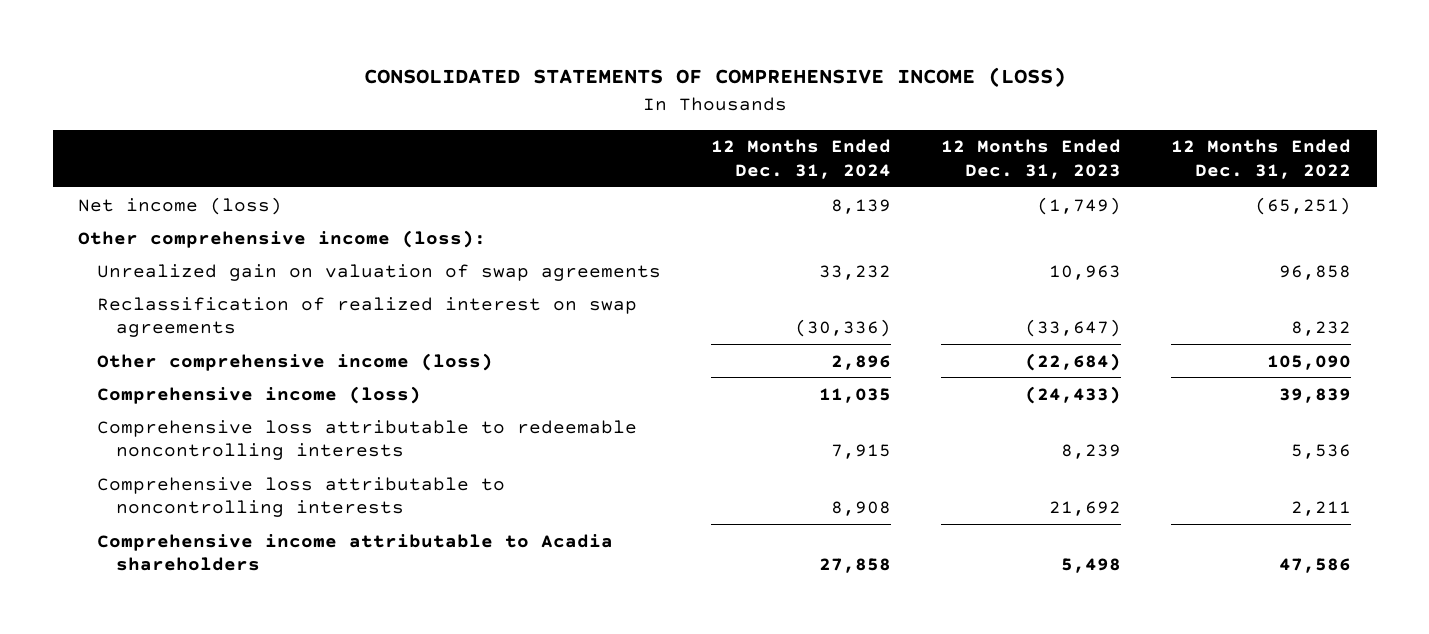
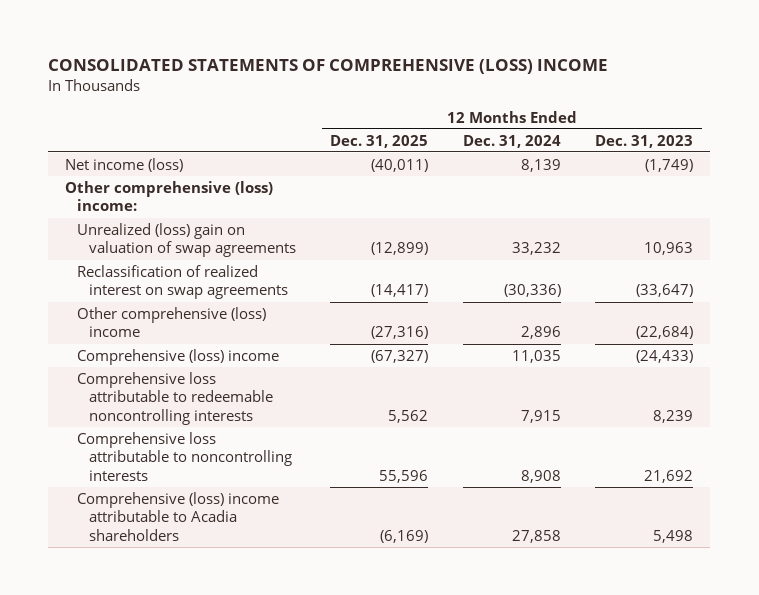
- CONSOLIDATED STATEMENTS OF COMPREHENSIVE INCOME (LOSS)
+ CONSOLIDATED STATEMENTS OF COMPREHENSIVE (LOSS) INCOME
- | 12 Months Ended Dec. 31, 2024 | 12 Months Ended Dec. 31, 2023 | 12 Months Ended Dec. 31, 2022
+ | 12 Months Ended Dec. 31, 2025 | 12 Months Ended Dec. 31, 2024 | 12 Months Ended Dec. 31, 2023
- Other comprehensive income (loss):
- Unrealized gain on valuation of swap agreements | 33,232 | 10,963 | 96,858
+ Other comprehensive (loss) income:
+ Unrealized (loss) gain on valuation of swap agreements | (12,899) | 33,232 | 10,963
- Other comprehensive income (loss) | 2,896 | (22,684) | 105,090
- Comprehensive income (loss) | 11,035 | (24,433) | 39,839
+ Other comprehensive (loss) income | (27,316) | 2,896 | (22,684)
+ Comprehensive (loss) income | (67,327) | 11,035 | (24,433)
- Comprehensive income attributable to Acadia shareholders | 27,858 | 5,498 | 47,586
+ Comprehensive (loss) income attributable to Acadia shareholders | (6,169) | 27,858 | 5,498

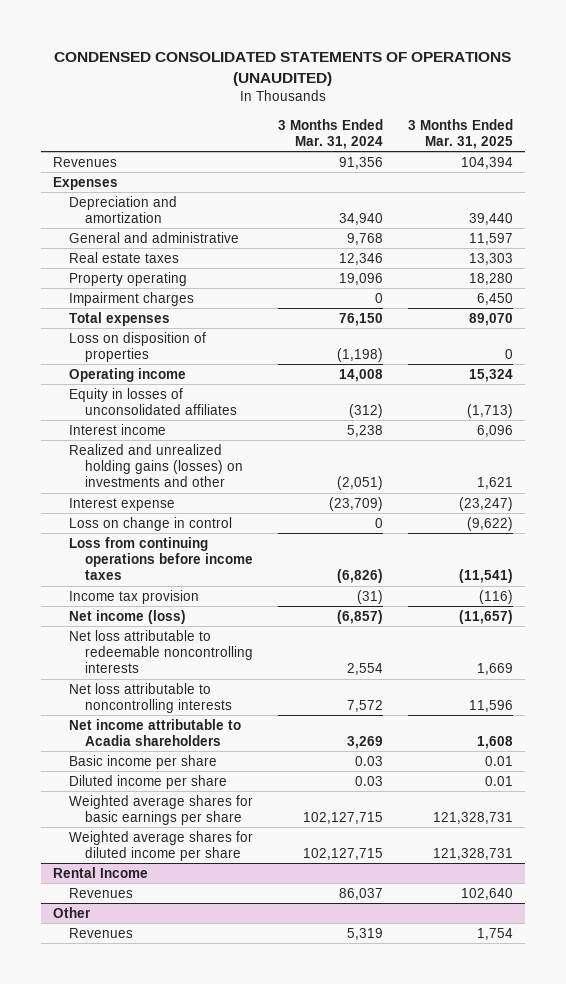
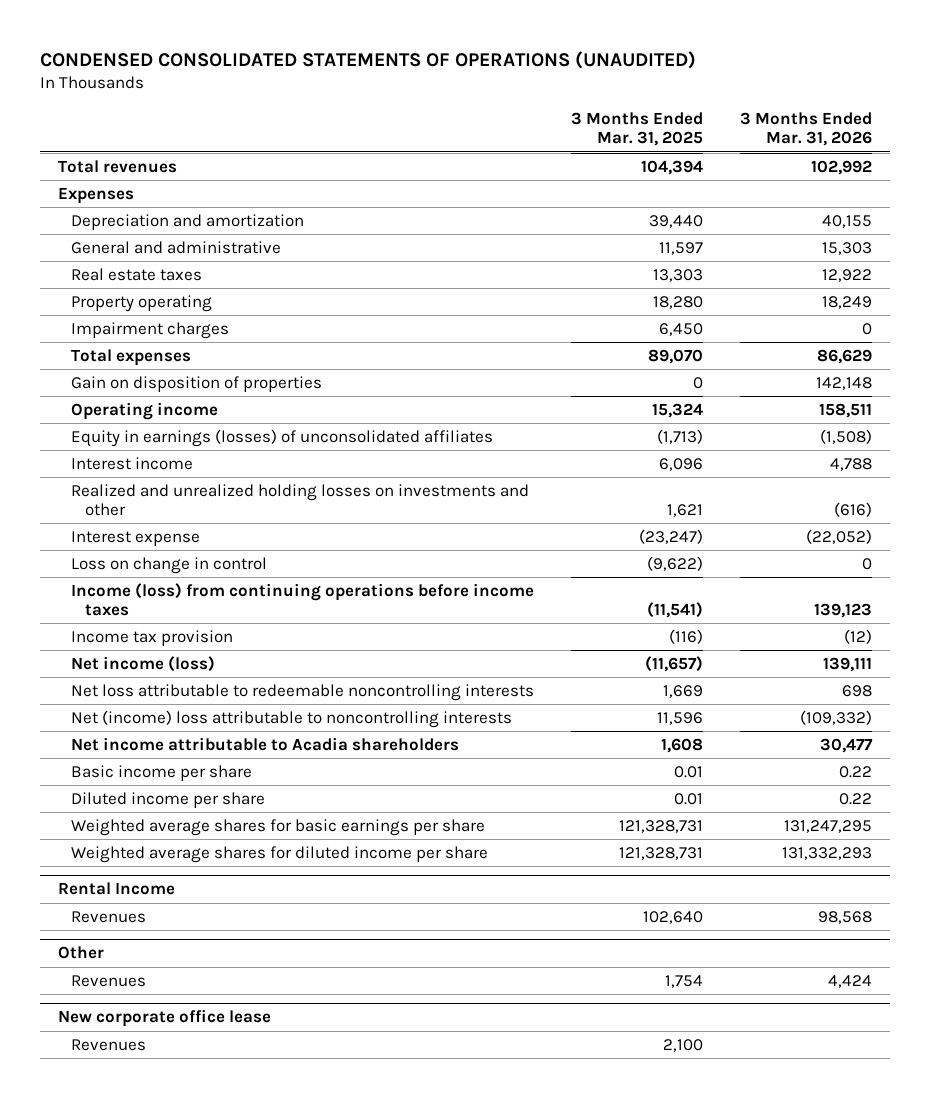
- | 3 Months Ended Mar. 31, 2024 | 3 Months Ended Mar. 31, 2025
+ | 3 Months Ended Mar. 31, 2025 | 3 Months Ended Mar. 31, 2026
- Revenues | 91,356 | 104,394
+ Total revenues | 104,394 | 102,992
- Loss on disposition of properties | (1,198) | 0
+ Gain on disposition of properties | 0 | 142,148
- Equity in losses of unconsolidated affiliates | (312) | (1,713)
+ Equity in earnings (losses) of unconsolidated affiliates | (1,713) | (1,508)
- Realized and unrealized holding gains (losses) on investments and other | (2,051) | 1,621
+ Realized and unrealized holding losses on investments and other | 1,621 | (616)
- Loss from continuing operations before income taxes | (6,826) | (11,541)
+ Income (loss) from continuing operations before income taxes | (11,541) | 139,123
- Net loss attributable to noncontrolling interests | 7,572 | 11,596
+ Net (income) loss attributable to noncontrolling interests | 11,596 | (109,332)
+ New corporate office lease
+ Revenues | 2,100 |

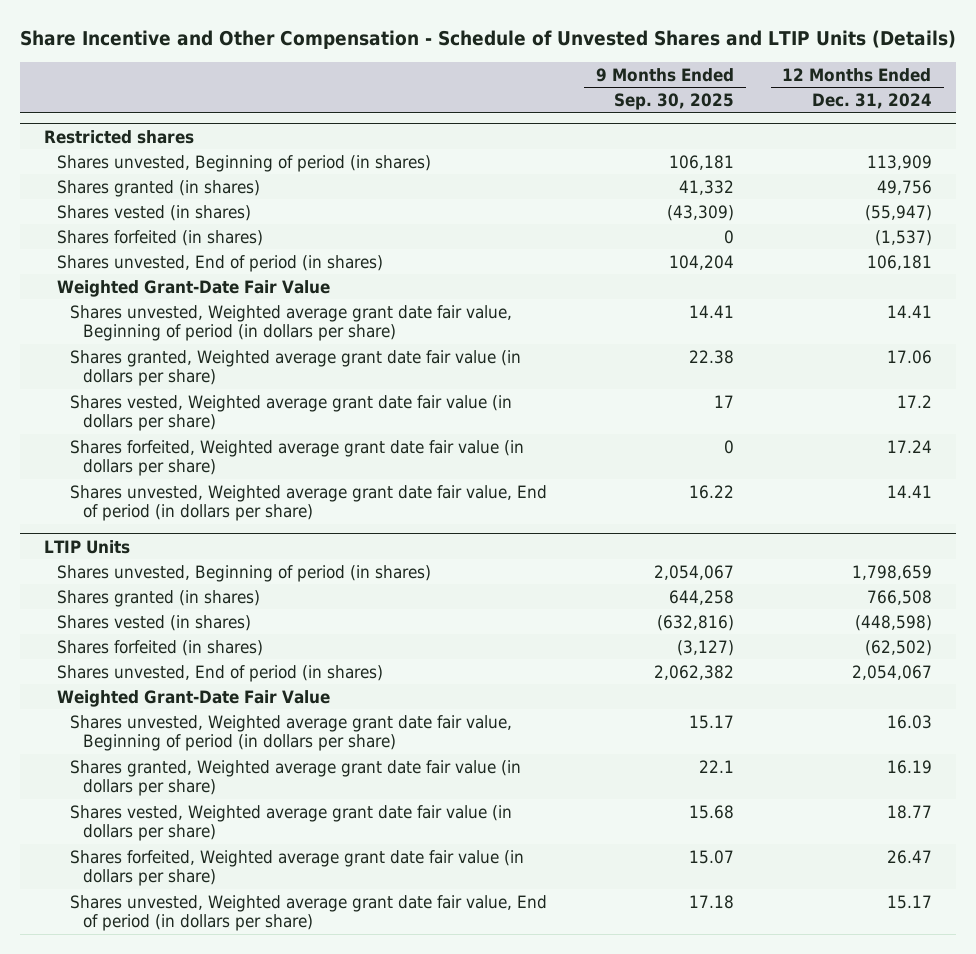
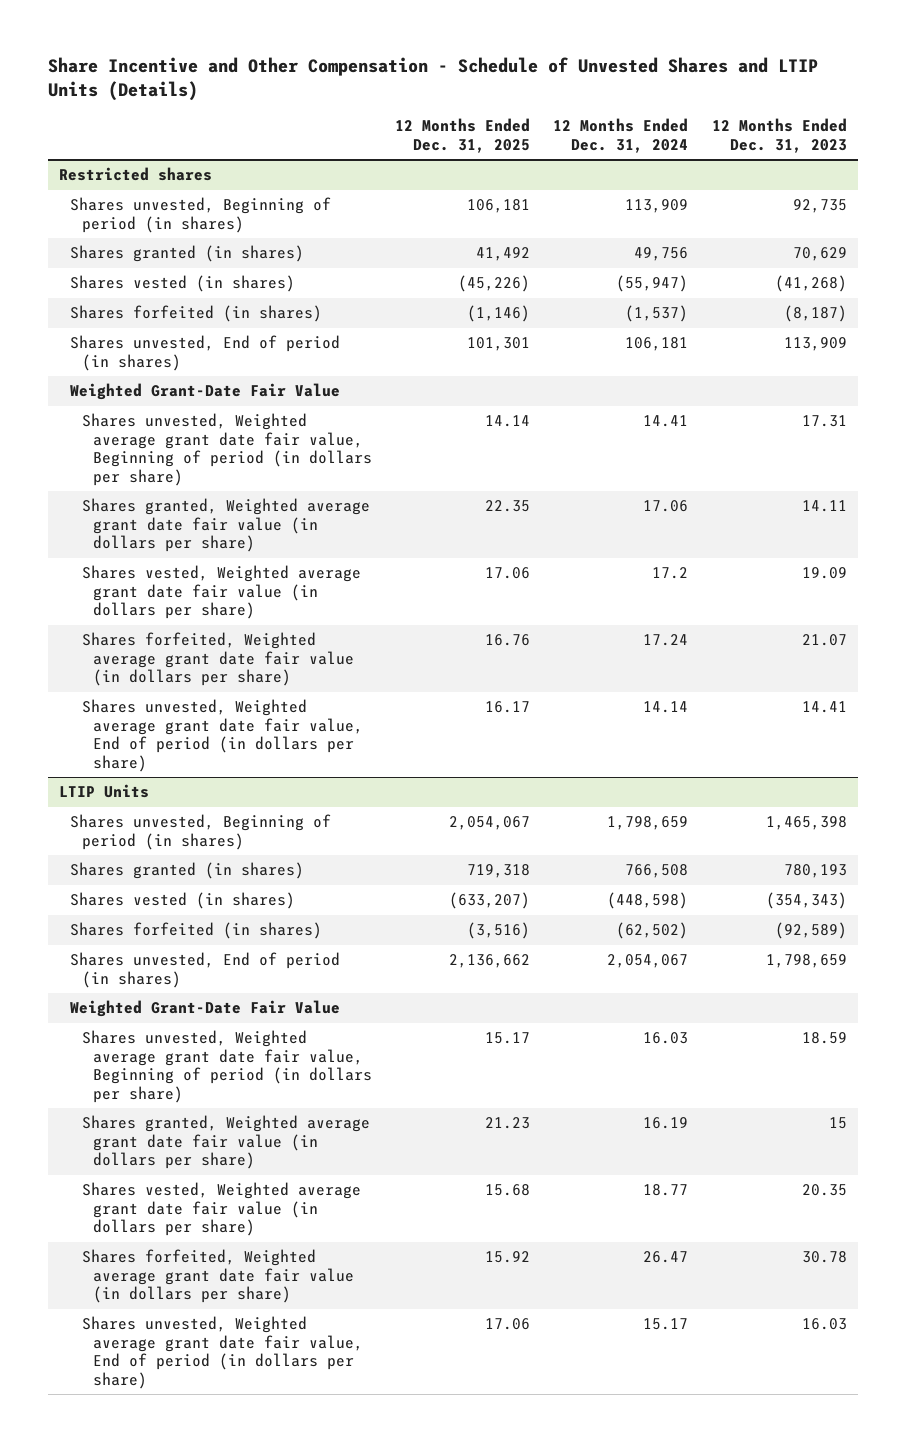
- | 9 Months Ended Sep. 30, 2025 | 12 Months Ended Dec. 31, 2024
+ | 12 Months Ended Dec. 31, 2025 | 12 Months Ended Dec. 31, 2024 | 12 Months Ended Dec. 31, 2023
@ Restricted shares
- Shares unvested, Weighted average grant date fair value, End of period (in dollars per share) | 16.22 | 14.41
+ Shares unvested, Weighted average grant date fair value, End of period (in dollars per share) | 16.17 | 14.14 | 14.41

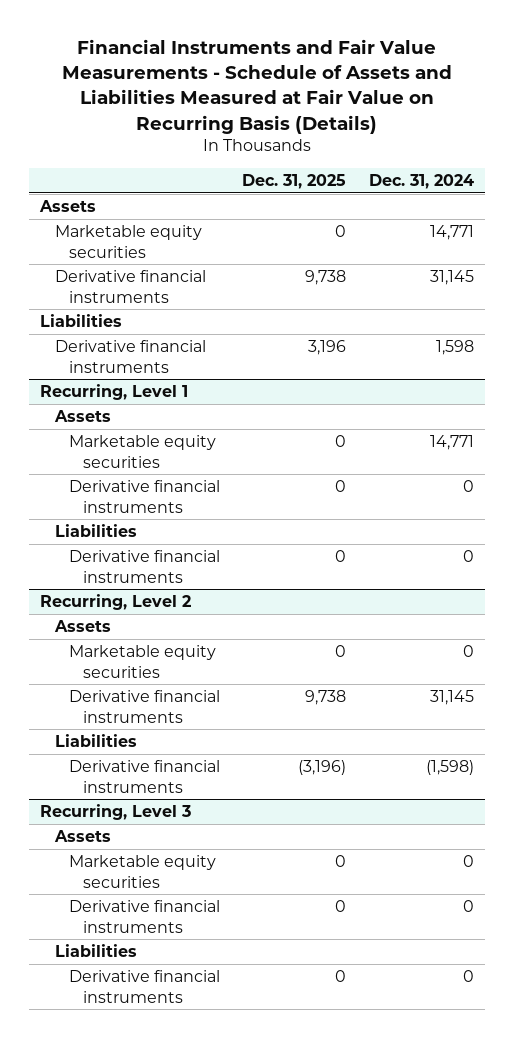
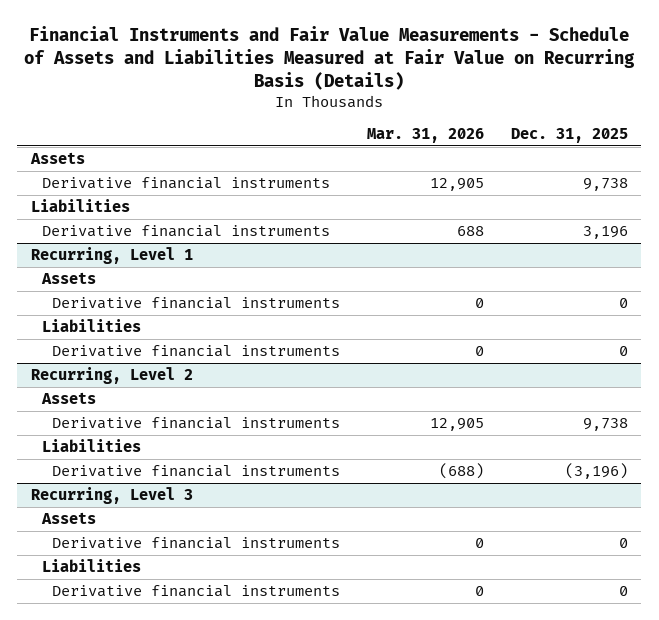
- | Dec. 31, 2025 | Dec. 31, 2024
+ | Mar. 31, 2026 | Dec. 31, 2025
- Marketable equity securities | 0 | 14,771
@ Recurring, Level 1
- Marketable equity securities | 0 | 14,771
@ Recurring, Level 2
- Marketable equity securities | 0 | 0
@ Recurring, Level 3
- Marketable equity securities | 0 | 0

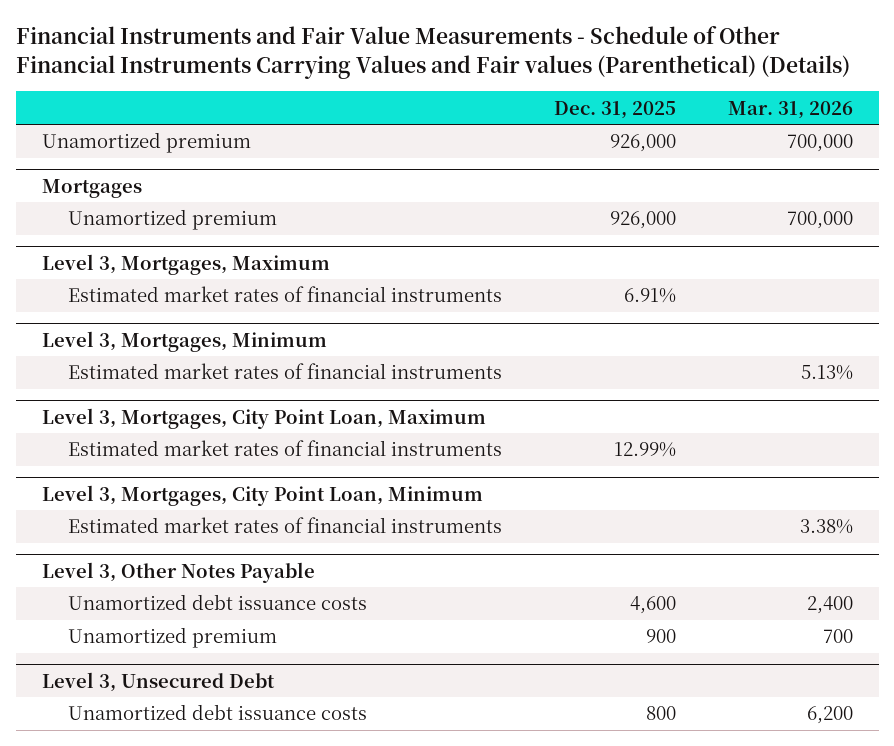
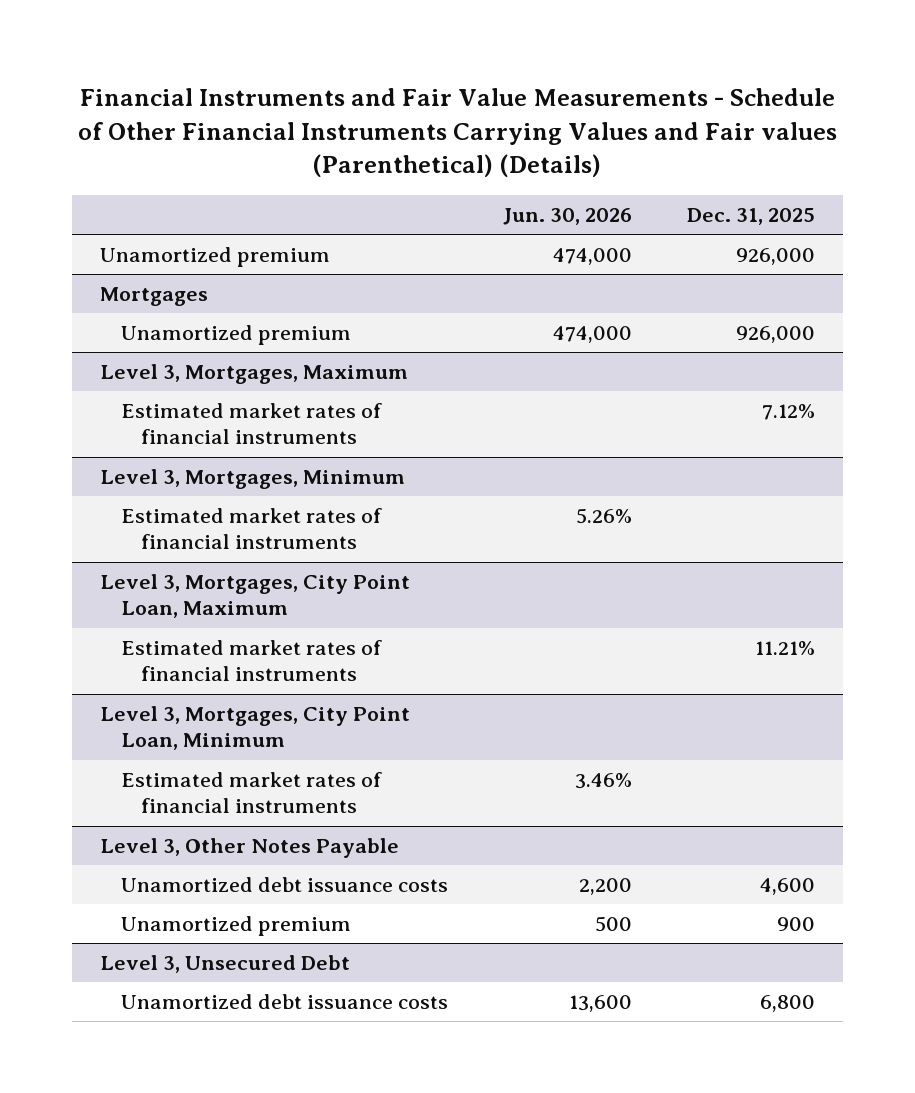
- | Dec. 31, 2025 | Mar. 31, 2026
+ | Jun. 30, 2026 | Dec. 31, 2025
@ Level 3, Mortgages, Maximum
- Estimated market rates of financial instruments | 6.91% |
+ Estimated market rates of financial instruments | | 7.12%
@ Level 3, Mortgages, City Point Loan, Maximum
- Estimated market rates of financial instruments | 12.99% |
+ Estimated market rates of financial instruments | | 11.21%
@ Level 3, Unsecured Debt
- Unamortized debt issuance costs | 800 | 6,200
+ Unamortized debt issuance costs | 13,600 | 6,800

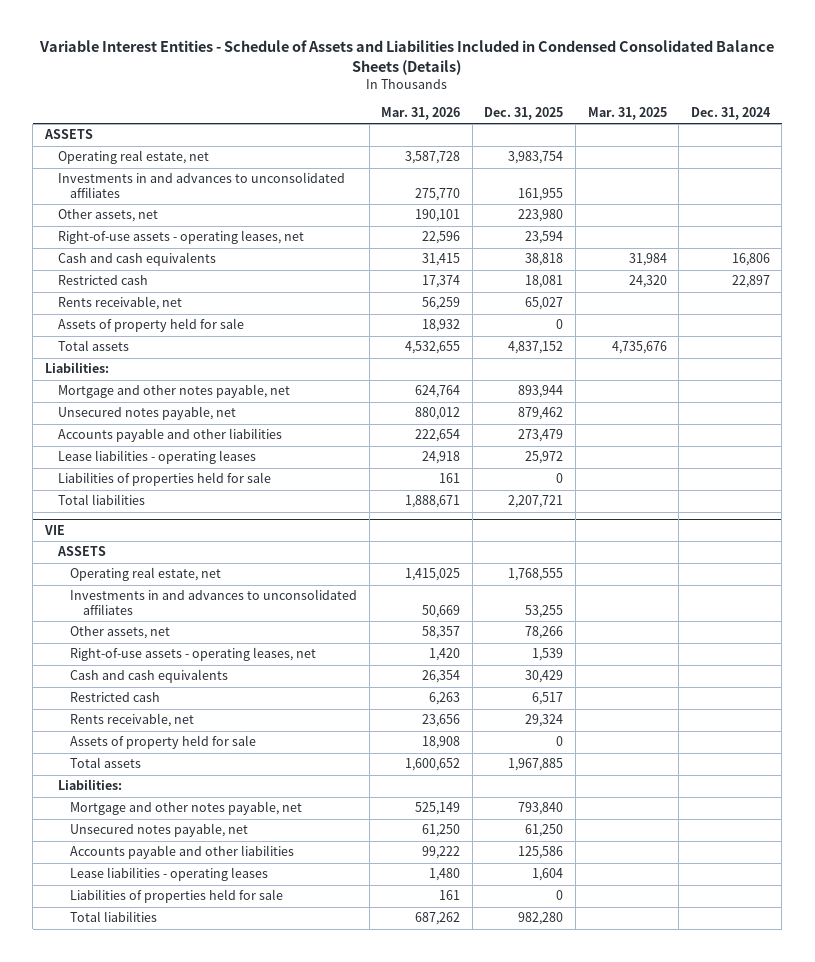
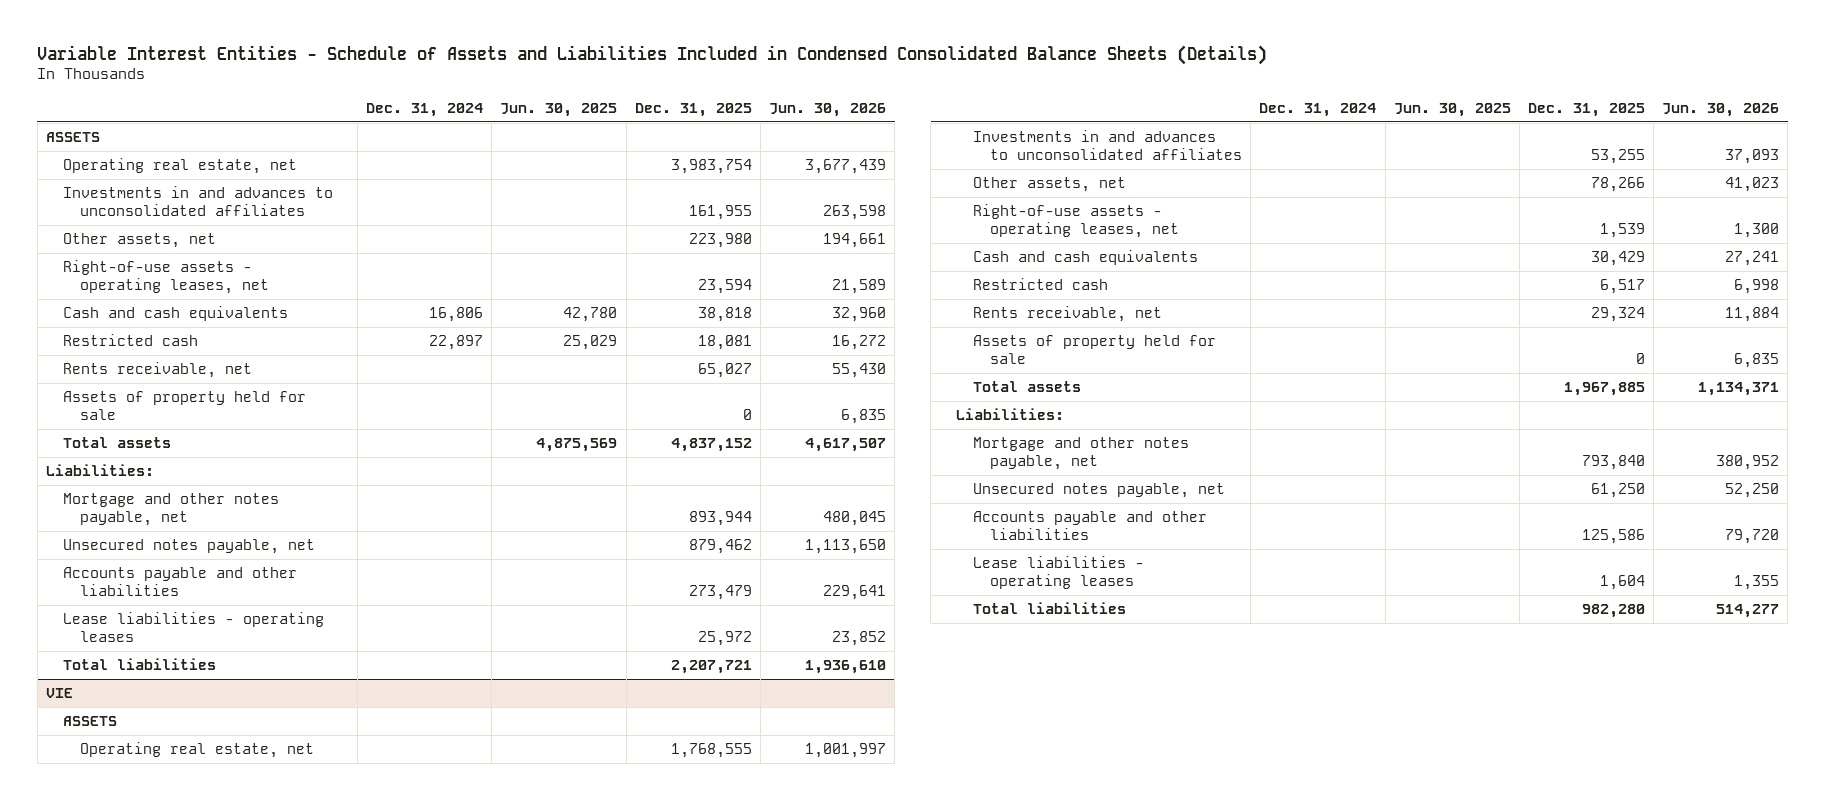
- | Mar. 31, 2026 | Dec. 31, 2025 | Mar. 31, 2025 | Dec. 31, 2024
+ | Dec. 31, 2024 | Jun. 30, 2025 | Dec. 31, 2025 | Jun. 30, 2026
- Liabilities of properties held for sale | 161 | 0 | |
@ VIE
- Liabilities of properties held for sale | 161 | 0 | |

